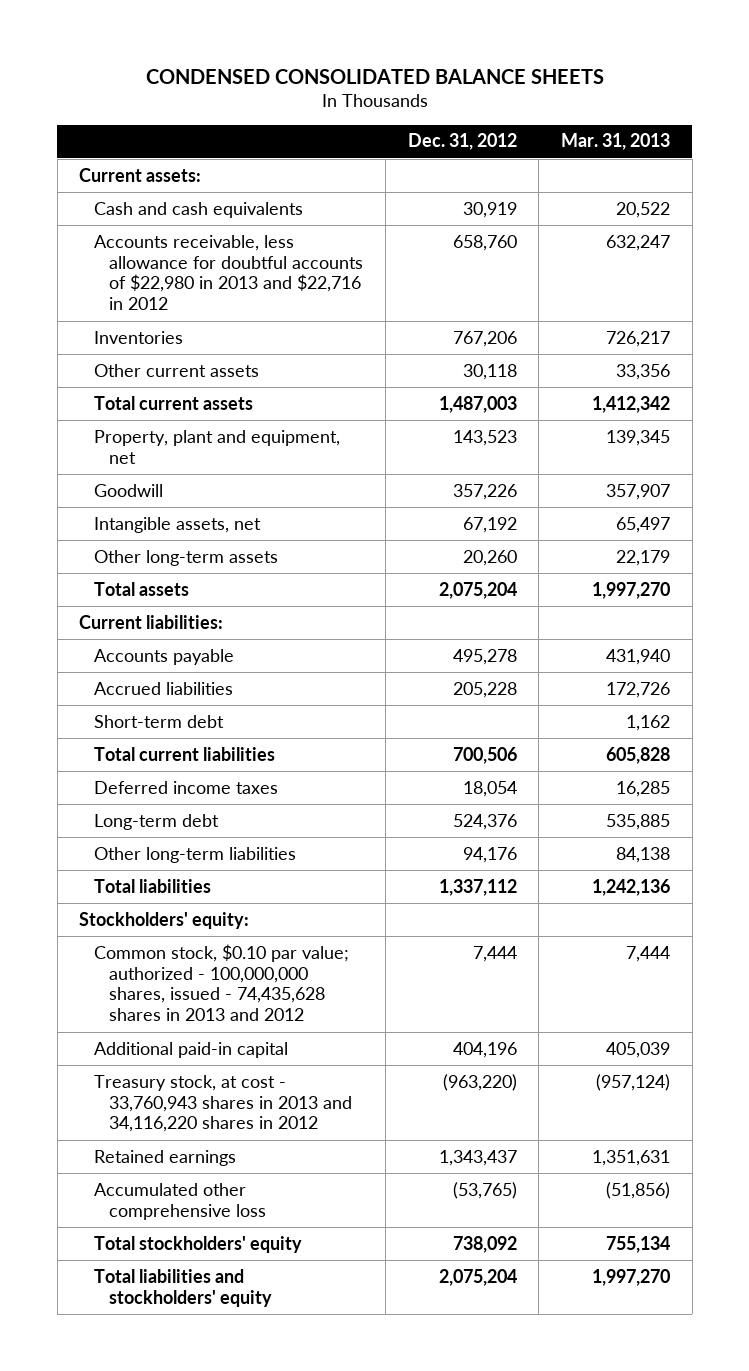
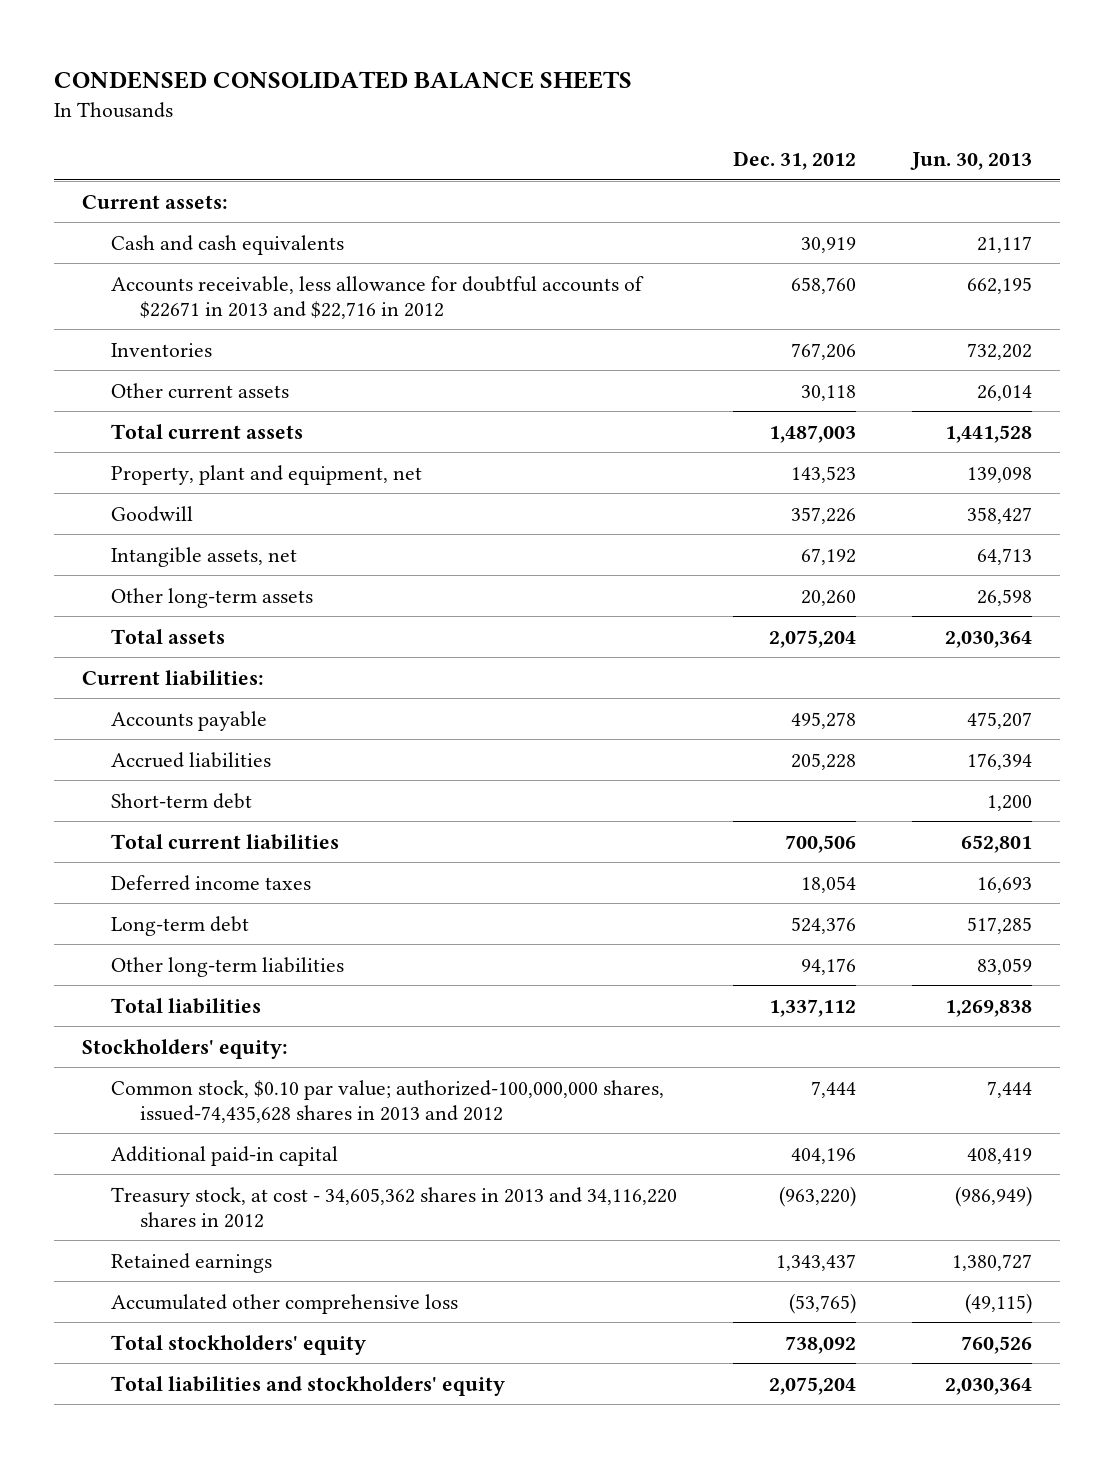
- | Dec. 31, 2012 | Mar. 31, 2013
+ | Dec. 31, 2012 | Jun. 30, 2013
- Accounts receivable, less allowance for doubtful accounts of $22,980 in 2013 and $22,716 in 2012 | 658,760 | 632,247
+ Accounts receivable, less allowance for doubtful accounts of $22671 in 2013 and $22,716 in 2012 | 658,760 | 662,195
- Common stock, $0.10 par value; authorized - 100,000,000 shares, issued - 74,435,628 shares in 2013 and 2012 | 7,444 | 7,444
+ Common stock, $0.10 par value; authorized-100,000,000 shares, issued-74,435,628 shares in 2013 and 2012 | 7,444 | 7,444
- Treasury stock, at cost - 33,760,943 shares in 2013 and 34,116,220 shares in 2012 | (963,220) | (957,124)
+ Treasury stock, at cost - 34,605,362 shares in 2013 and 34,116,220 shares in 2012 | (963,220) | (986,949)

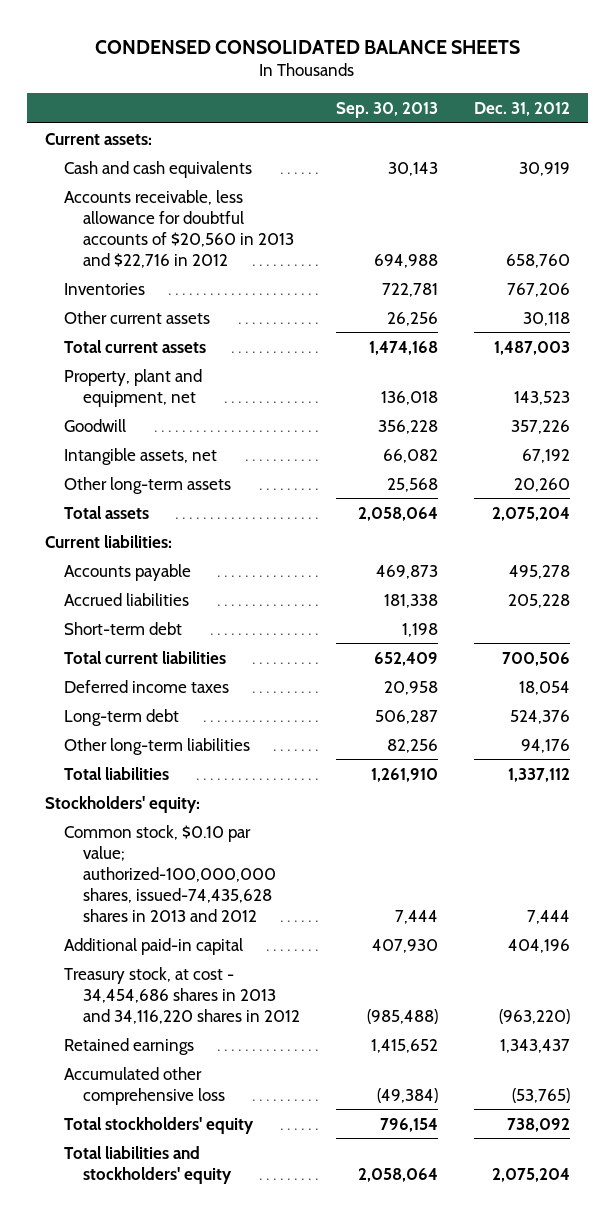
- | Dec. 31, 2012 | Jun. 30, 2013
+ | Sep. 30, 2013 | Dec. 31, 2012
- Accounts receivable, less allowance for doubtful accounts of $22671 in 2013 and $22,716 in 2012 | 658,760 | 662,195
+ Accounts receivable, less allowance for doubtful accounts of $20,560 in 2013 and $22,716 in 2012 | 694,988 | 658,760
- Treasury stock, at cost - 34,605,362 shares in 2013 and 34,116,220 shares in 2012 | (963,220) | (986,949)
+ Treasury stock, at cost - 34,454,686 shares in 2013 and 34,116,220 shares in 2012 | (985,488) | (963,220)

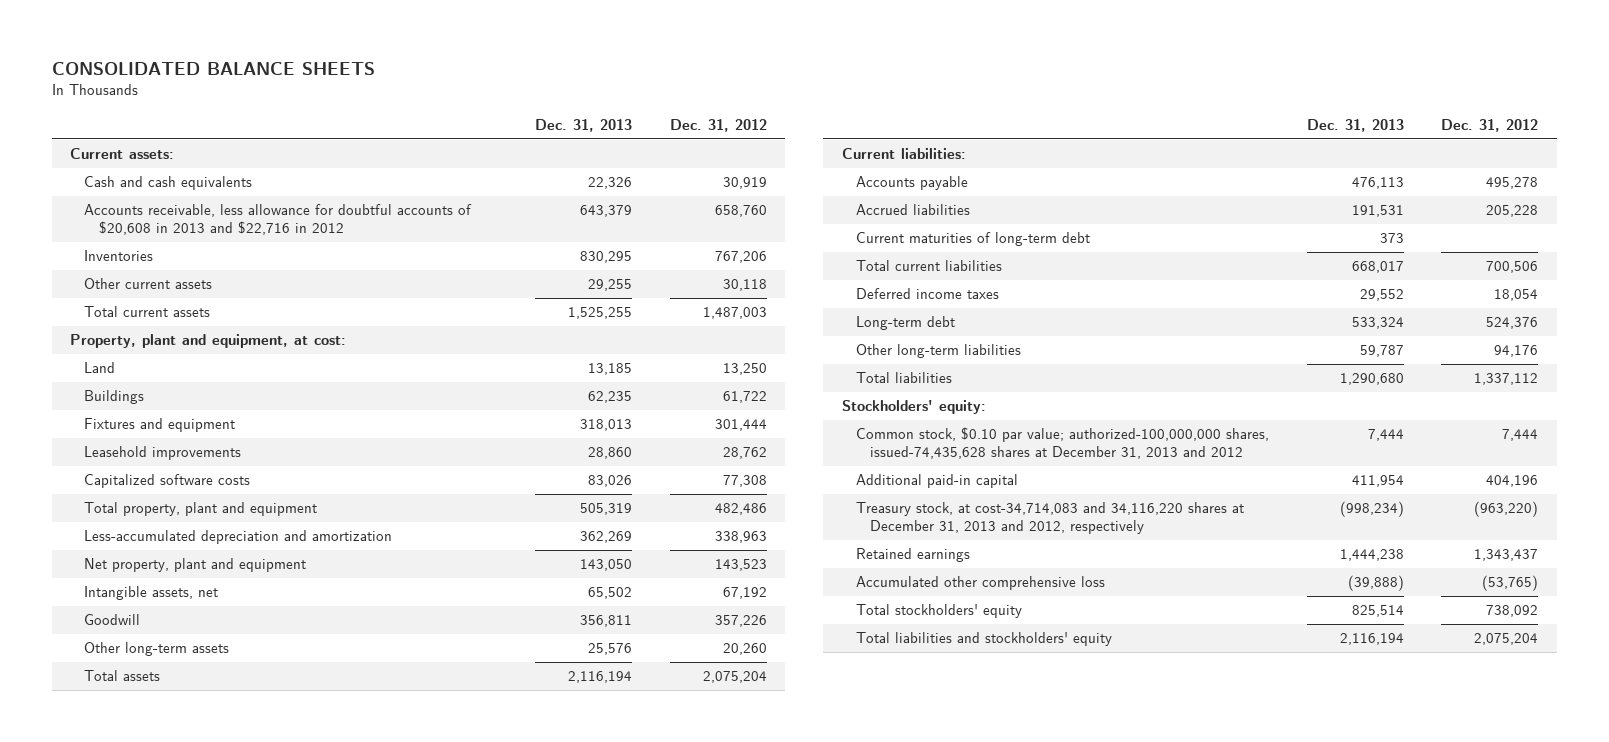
- CONDENSED CONSOLIDATED BALANCE SHEETS
+ CONSOLIDATED BALANCE SHEETS
- | Sep. 30, 2013 | Dec. 31, 2012
+ | Dec. 31, 2013 | Dec. 31, 2012
- Accounts receivable, less allowance for doubtful accounts of $20,560 in 2013 and $22,716 in 2012 | 694,988 | 658,760
+ Accounts receivable, less allowance for doubtful accounts of $20,608 in 2013 and $22,716 in 2012 | 643,379 | 658,760
- Property, plant and equipment, net | 136,018 | 143,523
+ Property, plant and equipment, at cost:
+ Land | 13,185 | 13,250
+ Buildings | 62,235 | 61,722
+ Fixtures and equipment | 318,013 | 301,444
+ Leasehold improvements | 28,860 | 28,762
+ Capitalized software costs | 83,026 | 77,308
+ Total property, plant and equipment | 505,319 | 482,486
+ Less-accumulated depreciation and amortization | 362,269 | 338,963
+ Net property, plant and equipment | 143,050 | 143,523
moved down: Goodwill | 356,811 | 357,226
- Short-term debt | 1,198 |
+ Current maturities of long-term debt | 373 |
- Common stock, $0.10 par value; authorized-100,000,000 shares, issued-74,435,628 shares in 2013 and 2012 | 7,444 | 7,444
+ Common stock, $0.10 par value; authorized-100,000,000 shares, issued-74,435,628 shares at December 31, 2013 and 2012 | 7,444 | 7,444
- Treasury stock, at cost - 34,454,686 shares in 2013 and 34,116,220 shares in 2012 | (985,488) | (963,220)
+ Treasury stock, at cost-34,714,083 and 34,116,220 shares at December 31, 2013 and 2012, respectively | (998,234) | (963,220)

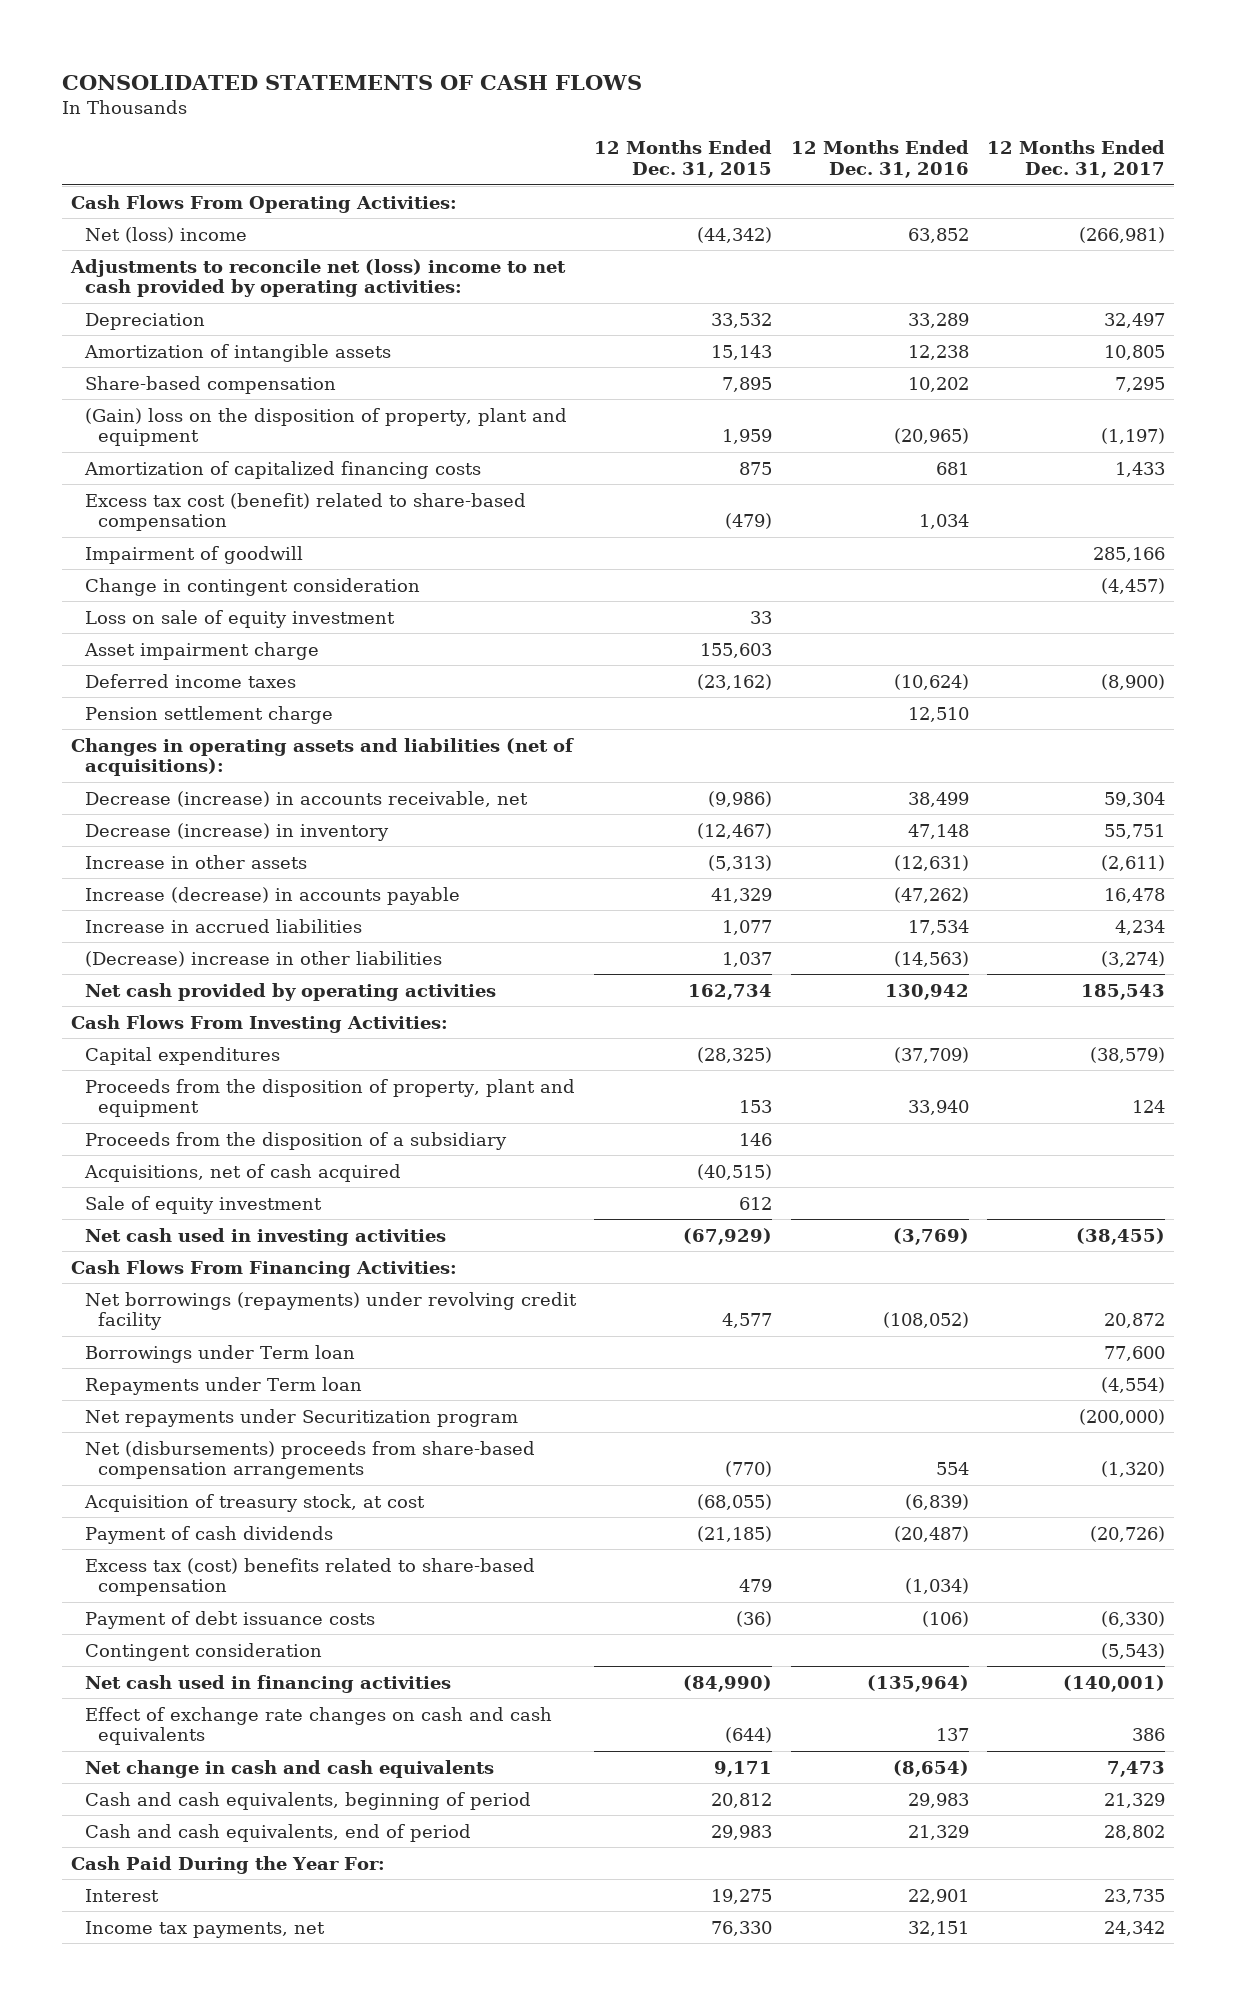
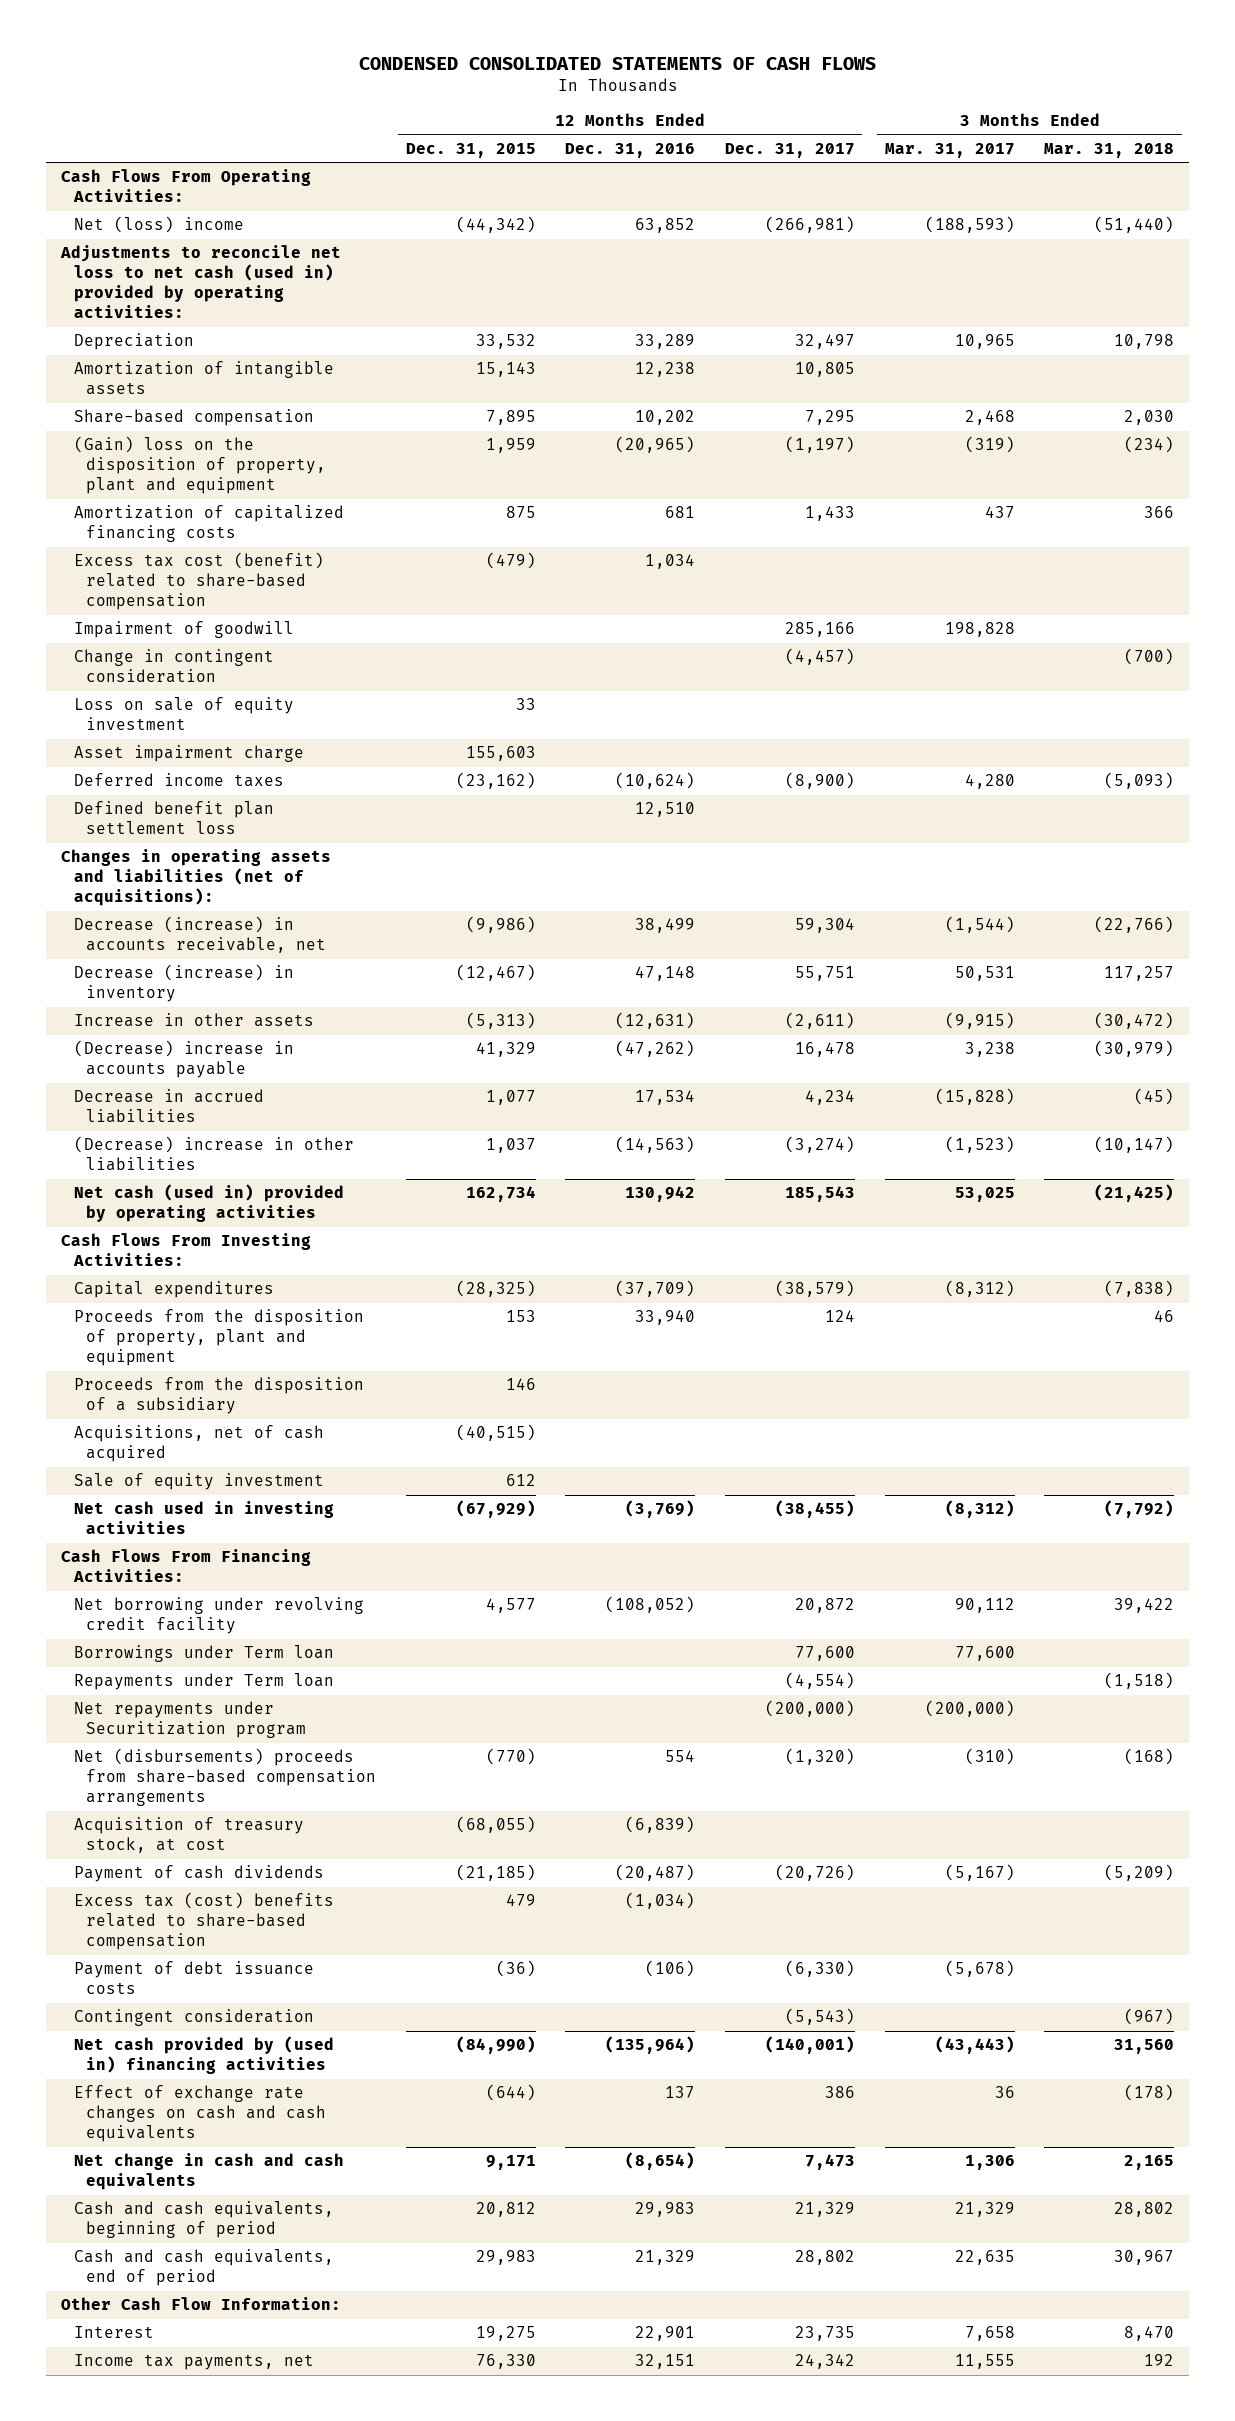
- CONSOLIDATED STATEMENTS OF CASH FLOWS
+ CONDENSED CONSOLIDATED STATEMENTS OF CASH FLOWS
- | 12 Months Ended Dec. 31, 2015 | 12 Months Ended Dec. 31, 2016 | 12 Months Ended Dec. 31, 2017
+ | 12 Months Ended Dec. 31, 2015 | 12 Months Ended Dec. 31, 2016 | 12 Months Ended Dec. 31, 2017 | 3 Months Ended Mar. 31, 2017 | 3 Months Ended Mar. 31, 2018
- Adjustments to reconcile net (loss) income to net cash provided by operating activities:
+ Adjustments to reconcile net loss to net cash (used in) provided by operating activities:
- Pension settlement charge | | 12,510 |
+ Defined benefit plan settlement loss | | 12,510 | | |
- Increase (decrease) in accounts payable | 41,329 | (47,262) | 16,478
- Increase in accrued liabilities | 1,077 | 17,534 | 4,234
+ (Decrease) increase in accounts payable | 41,329 | (47,262) | 16,478 | 3,238 | (30,979)
+ Decrease in accrued liabilities | 1,077 | 17,534 | 4,234 | (15,828) | (45)
- Net cash provided by operating activities | 162,734 | 130,942 | 185,543
+ Net cash (used in) provided by operating activities | 162,734 | 130,942 | 185,543 | 53,025 | (21,425)
- Net borrowings (repayments) under revolving credit facility | 4,577 | (108,052) | 20,872
+ Net borrowing under revolving credit facility | 4,577 | (108,052) | 20,872 | 90,112 | 39,422
- Net cash used in financing activities | (84,990) | (135,964) | (140,001)
+ Net cash provided by (used in) financing activities | (84,990) | (135,964) | (140,001) | (43,443) | 31,560
- Cash Paid During the Year For:
+ Other Cash Flow Information:

